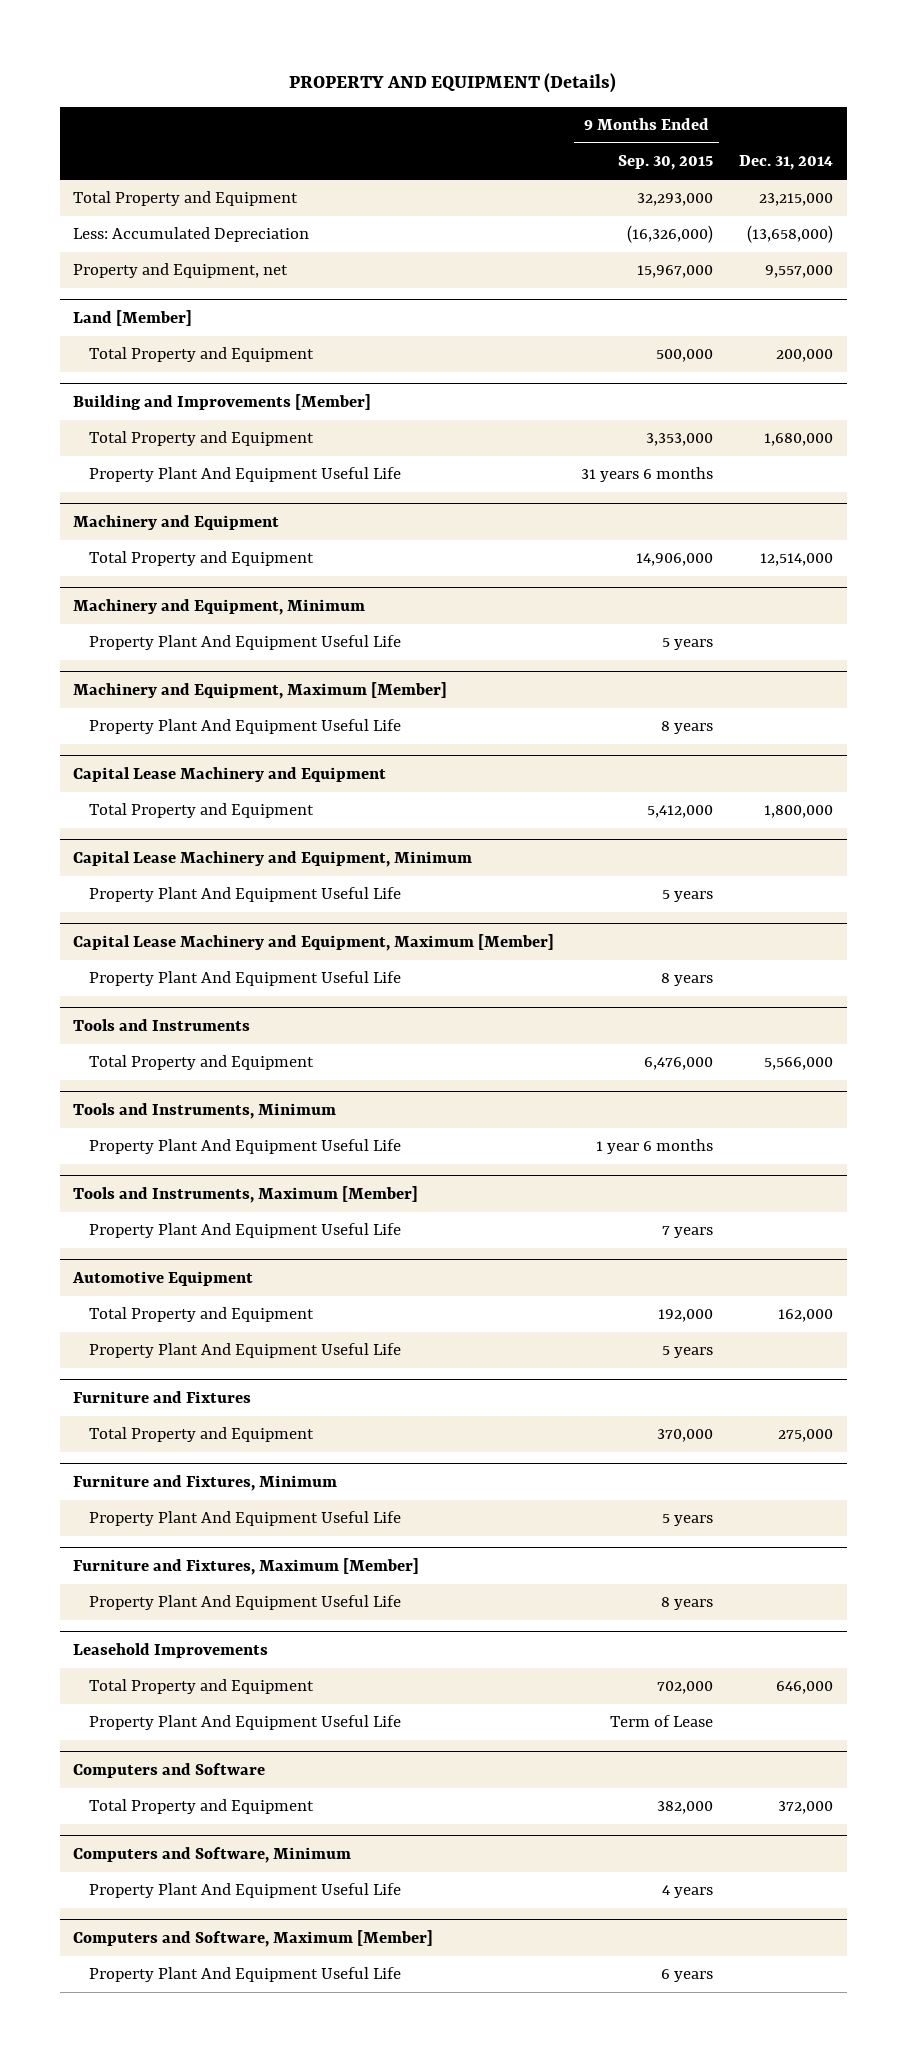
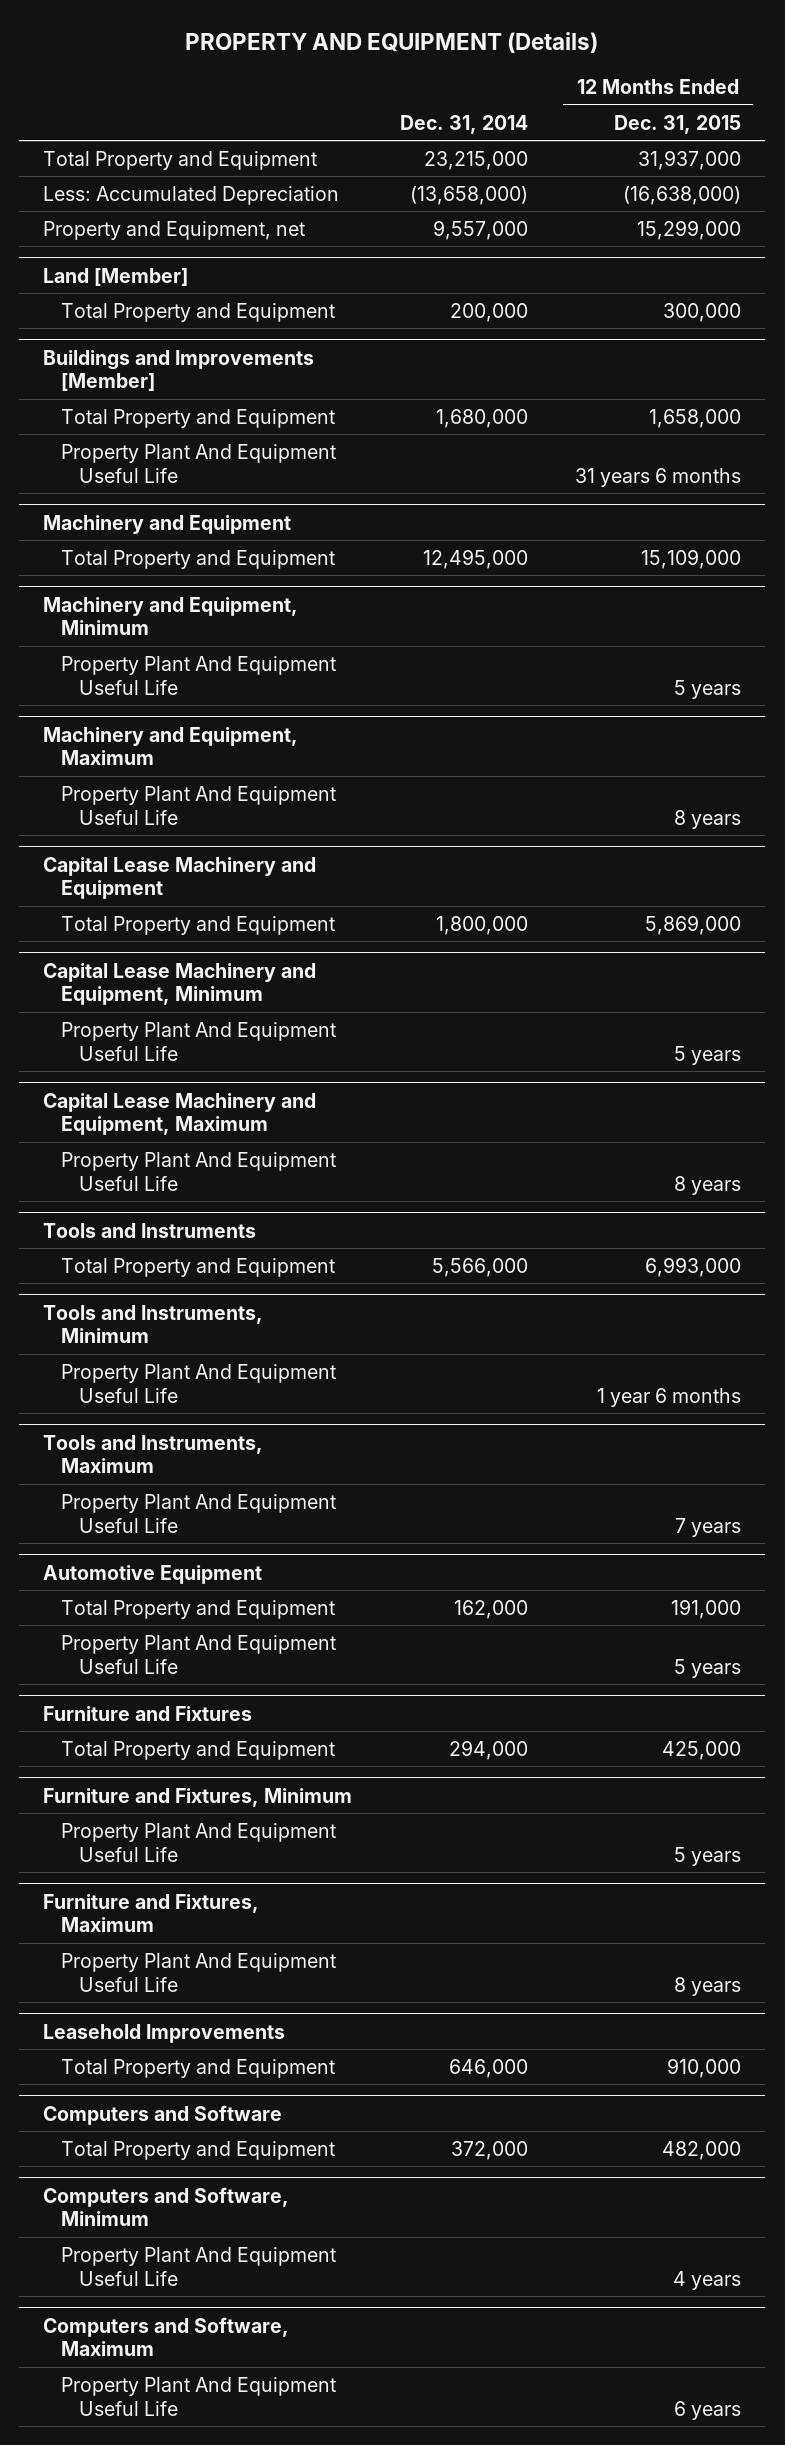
- | 9 Months Ended Sep. 30, 2015 | Dec. 31, 2014
+ | Dec. 31, 2014 | 12 Months Ended Dec. 31, 2015
- Building and Improvements [Member]
+ Buildings and Improvements [Member]
@ Machinery and Equipment
- Total Property and Equipment | 14,906,000 | 12,514,000
+ Total Property and Equipment | 12,495,000 | 15,109,000
- Machinery and Equipment, Maximum [Member]
+ Machinery and Equipment, Maximum
- Capital Lease Machinery and Equipment, Maximum [Member]
+ Capital Lease Machinery and Equipment, Maximum
- Tools and Instruments, Maximum [Member]
+ Tools and Instruments, Maximum
@ Furniture and Fixtures
- Total Property and Equipment | 370,000 | 275,000
+ Total Property and Equipment | 294,000 | 425,000
- Furniture and Fixtures, Maximum [Member]
+ Furniture and Fixtures, Maximum
@ Leasehold Improvements
- Property Plant And Equipment Useful Life | Term of Lease |
- Computers and Software, Maximum [Member]
+ Computers and Software, Maximum

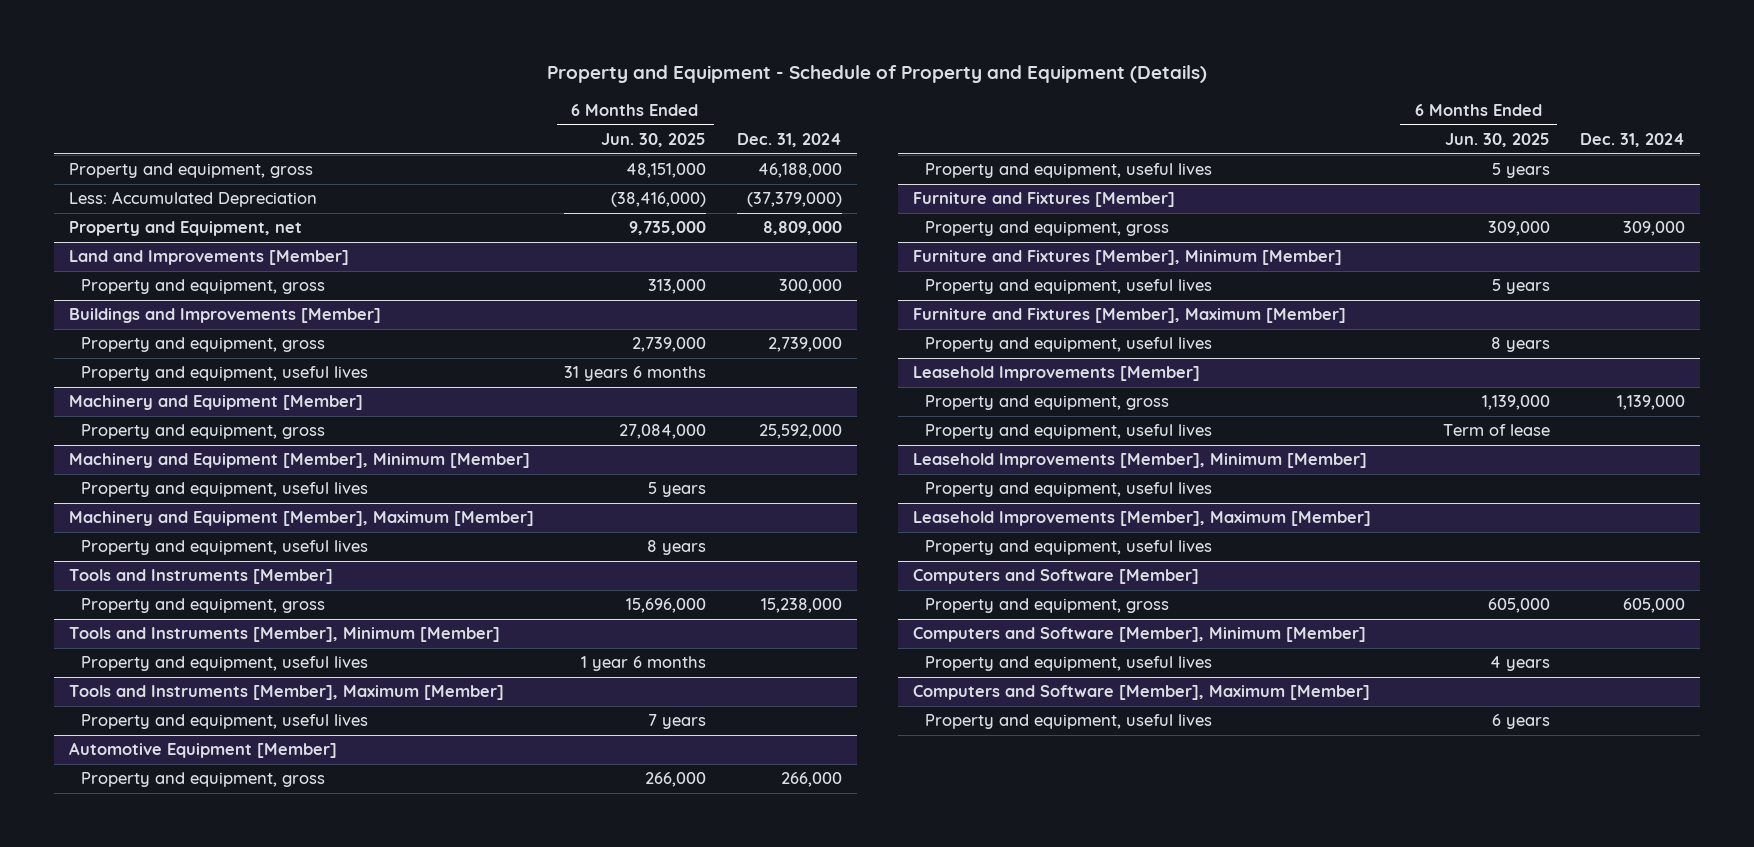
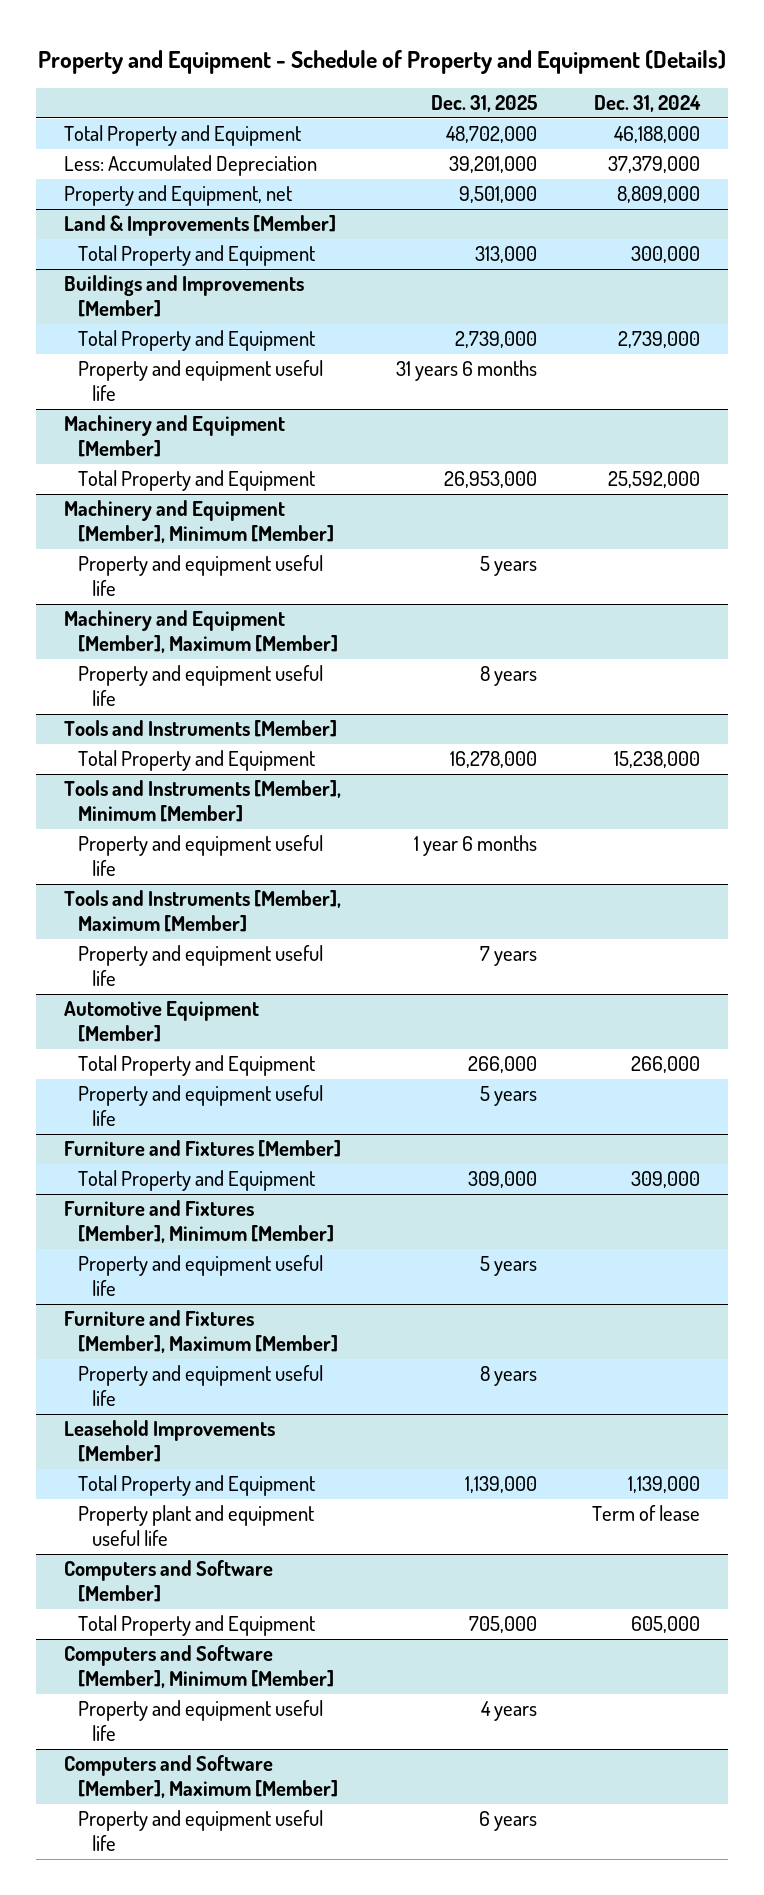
- | 6 Months Ended Jun. 30, 2025 | Dec. 31, 2024
+ | Dec. 31, 2025 | Dec. 31, 2024
- Property and equipment, gross | 48,151,000 | 46,188,000
- Less: Accumulated Depreciation | (38,416,000) | (37,379,000)
+ Total Property and Equipment | 48,702,000 | 46,188,000
+ Less: Accumulated Depreciation | 39,201,000 | 37,379,000
- Land and Improvements [Member]
- Property and equipment, gross | 313,000 | 300,000
+ Land & Improvements [Member]
+ Total Property and Equipment | 313,000 | 300,000
@ Buildings and Improvements [Member]
- Property and equipment, gross | 2,739,000 | 2,739,000
- Property and equipment, useful lives | 31 years 6 months |
+ Total Property and Equipment | 2,739,000 | 2,739,000
+ Property and equipment useful life | 31 years 6 months |
@ Machinery and Equipment [Member]
- Property and equipment, gross | 27,084,000 | 25,592,000
+ Total Property and Equipment | 26,953,000 | 25,592,000
@ Machinery and Equipment [Member], Minimum [Member]
- Property and equipment, useful lives | 5 years |
+ Property and equipment useful life | 5 years |
@ Machinery and Equipment [Member], Maximum [Member]
- Property and equipment, useful lives | 8 years |
+ Property and equipment useful life | 8 years |
@ Tools and Instruments [Member]
- Property and equipment, gross | 15,696,000 | 15,238,000
+ Total Property and Equipment | 16,278,000 | 15,238,000
@ Tools and Instruments [Member], Minimum [Member]
- Property and equipment, useful lives | 1 year 6 months |
+ Property and equipment useful life | 1 year 6 months |
@ Tools and Instruments [Member], Maximum [Member]
- Property and equipment, useful lives | 7 years |
+ Property and equipment useful life | 7 years |
@ Automotive Equipment [Member]
- Property and equipment, gross | 266,000 | 266,000
- Property and equipment, useful lives | 5 years |
+ Total Property and Equipment | 266,000 | 266,000
+ Property and equipment useful life | 5 years |
@ Furniture and Fixtures [Member]
- Property and equipment, gross | 309,000 | 309,000
+ Total Property and Equipment | 309,000 | 309,000
@ Furniture and Fixtures [Member], Minimum [Member]
- Property and equipment, useful lives | 5 years |
+ Property and equipment useful life | 5 years |
@ Furniture and Fixtures [Member], Maximum [Member]
- Property and equipment, useful lives | 8 years |
+ Property and equipment useful life | 8 years |
@ Leasehold Improvements [Member]
- Property and equipment, gross | 1,139,000 | 1,139,000
- Property and equipment, useful lives | Term of lease |
- Leasehold Improvements [Member], Minimum [Member]
- Property and equipment, useful lives
- Leasehold Improvements [Member], Maximum [Member]
- Property and equipment, useful lives
@ Leasehold Improvements [Member]
+ Total Property and Equipment | 1,139,000 | 1,139,000
+ Property plant and equipment useful life | | Term of lease
@ Computers and Software [Member]
- Property and equipment, gross | 605,000 | 605,000
+ Total Property and Equipment | 705,000 | 605,000
@ Computers and Software [Member], Minimum [Member]
- Property and equipment, useful lives | 4 years |
+ Property and equipment useful life | 4 years |
@ Computers and Software [Member], Maximum [Member]
- Property and equipment, useful lives | 6 years |
+ Property and equipment useful life | 6 years |

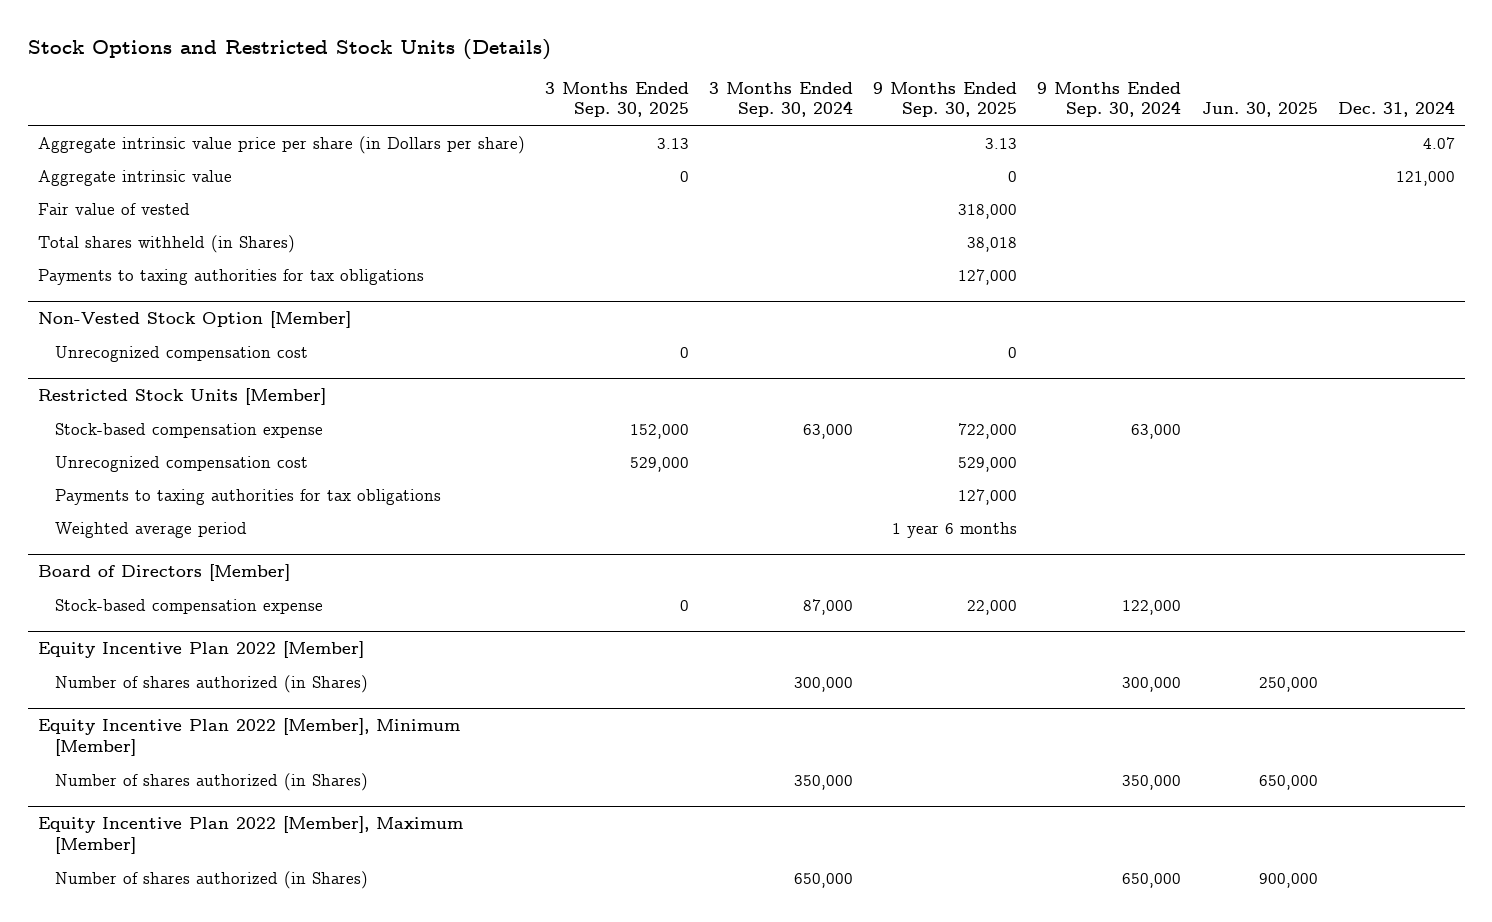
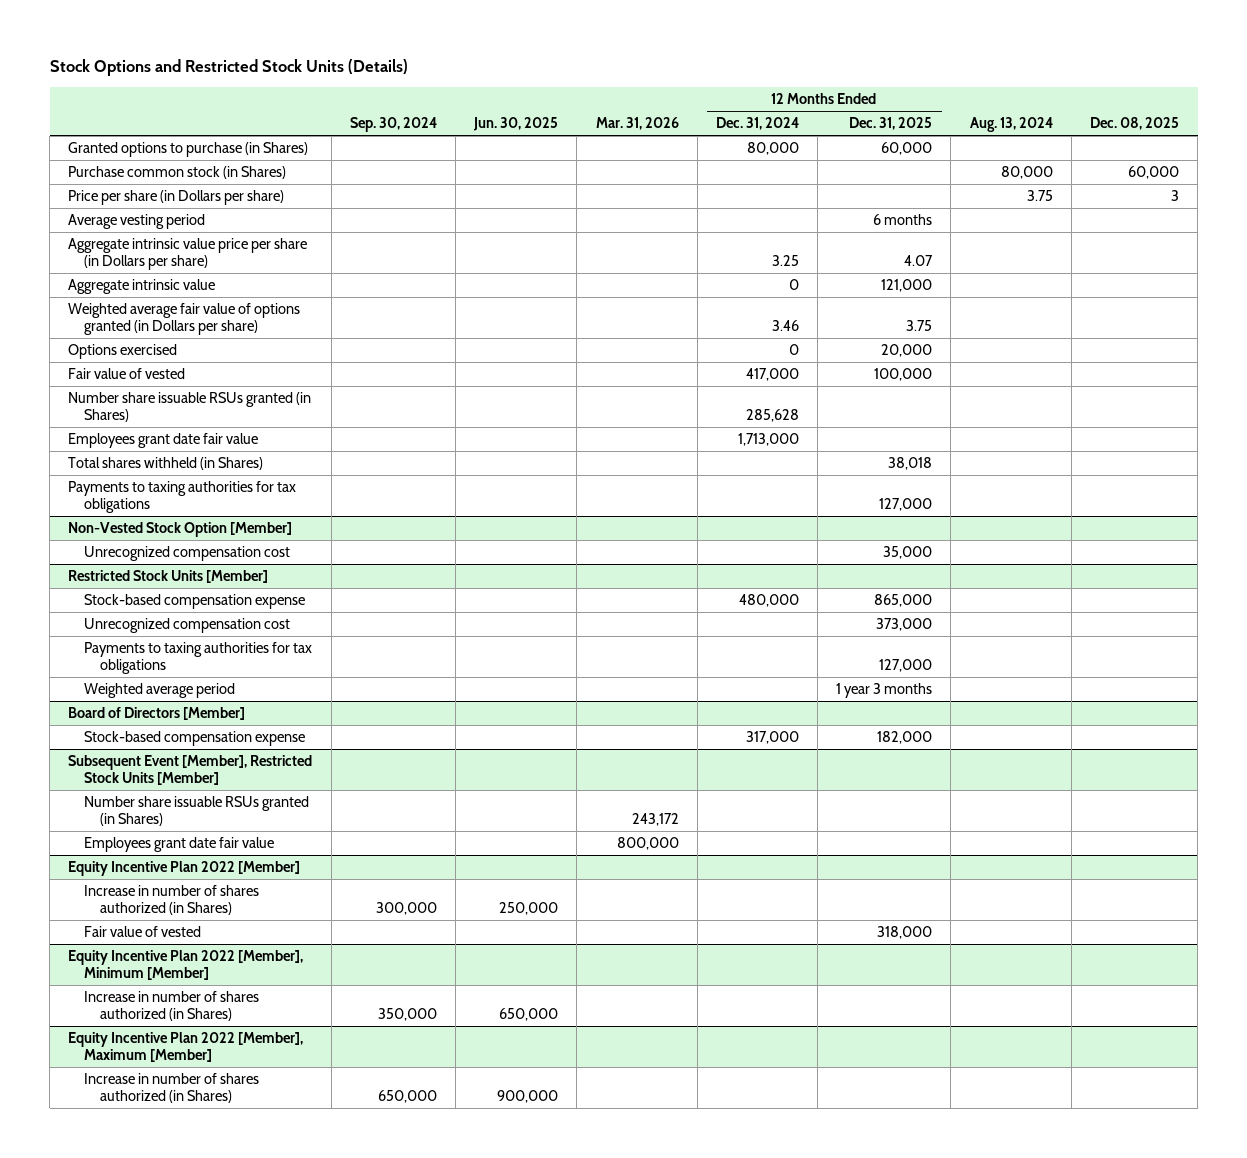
- | 3 Months Ended Sep. 30, 2025 | 3 Months Ended Sep. 30, 2024 | 9 Months Ended Sep. 30, 2025 | 9 Months Ended Sep. 30, 2024 | Jun. 30, 2025 | Dec. 31, 2024
+ | Sep. 30, 2024 | Jun. 30, 2025 | Mar. 31, 2026 | 12 Months Ended Dec. 31, 2024 | 12 Months Ended Dec. 31, 2025 | Aug. 13, 2024 | Dec. 08, 2025
+ Granted options to purchase (in Shares) | | | | 80,000 | 60,000 | |
+ Purchase common stock (in Shares) | | | | | | 80,000 | 60,000
+ Price per share (in Dollars per share) | | | | | | 3.75 | 3
+ Average vesting period | | | | | 6 months | |
+ Weighted average fair value of options granted (in Dollars per share) | | | | 3.46 | 3.75 | |
+ Options exercised | | | | 0 | 20,000 | |
+ Number share issuable RSUs granted (in Shares) | | | | 285,628 | | |
+ Employees grant date fair value | | | | 1,713,000 | | |
+ Subsequent Event [Member], Restricted Stock Units [Member]
+ Number share issuable RSUs granted (in Shares) | | | 243,172 | | | |
+ Employees grant date fair value | | | 800,000 | | | |
@ Equity Incentive Plan 2022 [Member]
- Number of shares authorized (in Shares) | | 300,000 | | 300,000 | 250,000 |
+ Increase in number of shares authorized (in Shares) | 300,000 | 250,000 | | | | |
+ Fair value of vested | | | | | 318,000 | |
@ Equity Incentive Plan 2022 [Member], Minimum [Member]
- Number of shares authorized (in Shares) | | 350,000 | | 350,000 | 650,000 |
+ Increase in number of shares authorized (in Shares) | 350,000 | 650,000 | | | | |
@ Equity Incentive Plan 2022 [Member], Maximum [Member]
- Number of shares authorized (in Shares) | | 650,000 | | 650,000 | 900,000 |
+ Increase in number of shares authorized (in Shares) | 650,000 | 900,000 | | | | |

